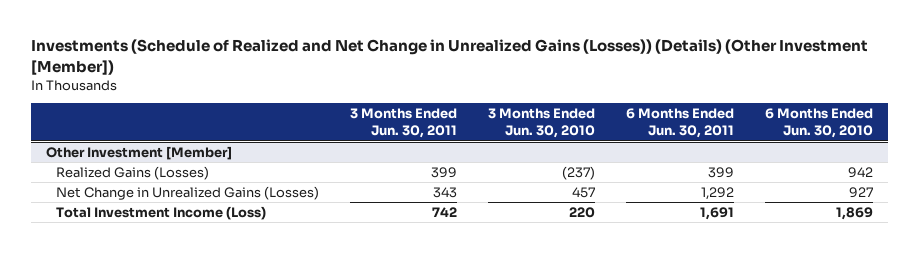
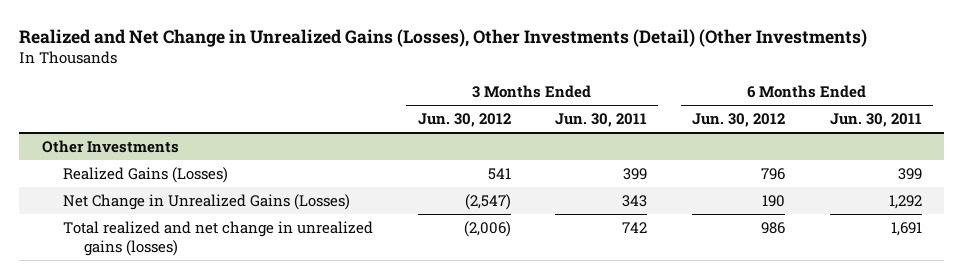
- Investments (Schedule of Realized and Net Change in Unrealized Gains (Losses)) (Details) (Other Investment [Member])
+ Realized and Net Change in Unrealized Gains (Losses), Other Investments (Detail) (Other Investments)
- | 3 Months Ended Jun. 30, 2011 | 3 Months Ended Jun. 30, 2010 | 6 Months Ended Jun. 30, 2011 | 6 Months Ended Jun. 30, 2010
+ | 3 Months Ended Jun. 30, 2012 | 3 Months Ended Jun. 30, 2011 | 6 Months Ended Jun. 30, 2012 | 6 Months Ended Jun. 30, 2011
- Other Investment [Member]
+ Other Investments
- Total Investment Income (Loss) | 742 | 220 | 1,691 | 1,869
+ Total realized and net change in unrealized gains (losses) | (2,006) | 742 | 986 | 1,691

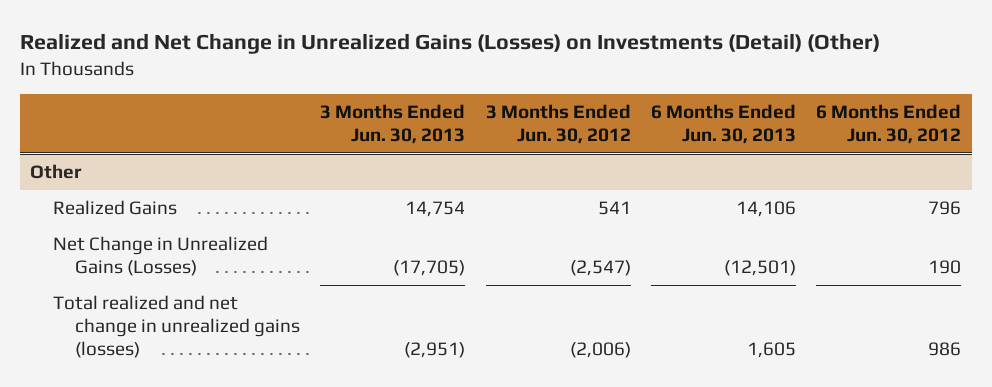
- Realized and Net Change in Unrealized Gains (Losses), Other Investments (Detail) (Other Investments)
+ Realized and Net Change in Unrealized Gains (Losses) on Investments (Detail) (Other)
- | 3 Months Ended Jun. 30, 2012 | 3 Months Ended Jun. 30, 2011 | 6 Months Ended Jun. 30, 2012 | 6 Months Ended Jun. 30, 2011
+ | 3 Months Ended Jun. 30, 2013 | 3 Months Ended Jun. 30, 2012 | 6 Months Ended Jun. 30, 2013 | 6 Months Ended Jun. 30, 2012
- Other Investments
- Realized Gains (Losses) | 541 | 399 | 796 | 399
+ Other
+ Realized Gains | 14,754 | 541 | 14,106 | 796

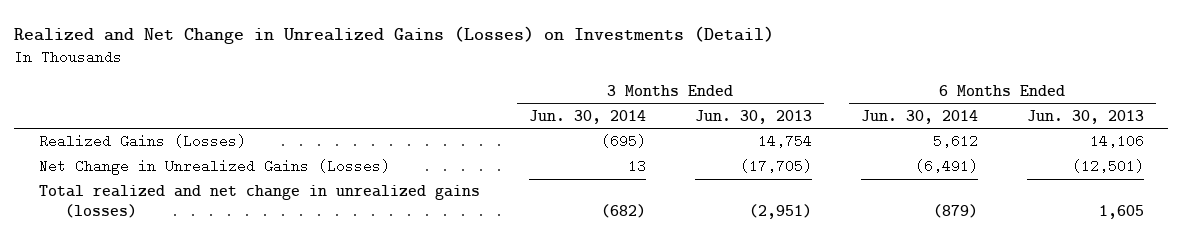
- Realized and Net Change in Unrealized Gains (Losses) on Investments (Detail) (Other)
+ Realized and Net Change in Unrealized Gains (Losses) on Investments (Detail)
- | 3 Months Ended Jun. 30, 2013 | 3 Months Ended Jun. 30, 2012 | 6 Months Ended Jun. 30, 2013 | 6 Months Ended Jun. 30, 2012
+ | 3 Months Ended Jun. 30, 2014 | 3 Months Ended Jun. 30, 2013 | 6 Months Ended Jun. 30, 2014 | 6 Months Ended Jun. 30, 2013
- Other
- Realized Gains | 14,754 | 541 | 14,106 | 796
+ Realized Gains (Losses) | (695) | 14,754 | 5,612 | 14,106

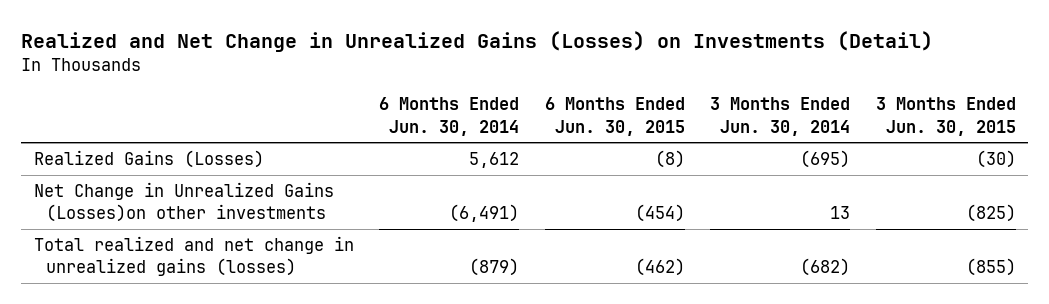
- | 3 Months Ended Jun. 30, 2014 | 3 Months Ended Jun. 30, 2013 | 6 Months Ended Jun. 30, 2014 | 6 Months Ended Jun. 30, 2013
+ | 6 Months Ended Jun. 30, 2014 | 6 Months Ended Jun. 30, 2015 | 3 Months Ended Jun. 30, 2014 | 3 Months Ended Jun. 30, 2015
- Net Change in Unrealized Gains (Losses) | 13 | (17,705) | (6,491) | (12,501)
+ Net Change in Unrealized Gains (Losses)on other investments | (6,491) | (454) | 13 | (825)

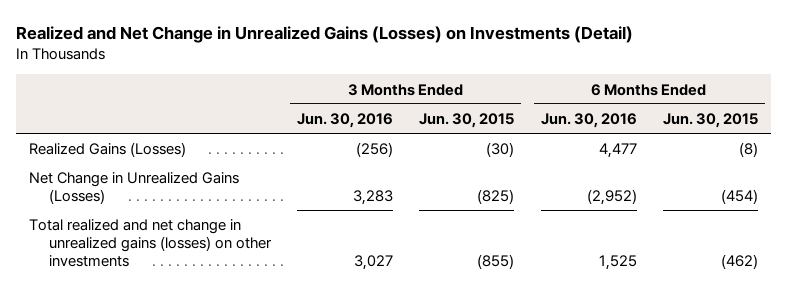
- | 6 Months Ended Jun. 30, 2014 | 6 Months Ended Jun. 30, 2015 | 3 Months Ended Jun. 30, 2014 | 3 Months Ended Jun. 30, 2015
+ | 3 Months Ended Jun. 30, 2016 | 3 Months Ended Jun. 30, 2015 | 6 Months Ended Jun. 30, 2016 | 6 Months Ended Jun. 30, 2015
- Net Change in Unrealized Gains (Losses)on other investments | (6,491) | (454) | 13 | (825)
- Total realized and net change in unrealized gains (losses) | (879) | (462) | (682) | (855)
+ Net Change in Unrealized Gains (Losses) | 3,283 | (825) | (2,952) | (454)
+ Total realized and net change in unrealized gains (losses) on other investments | 3,027 | (855) | 1,525 | (462)

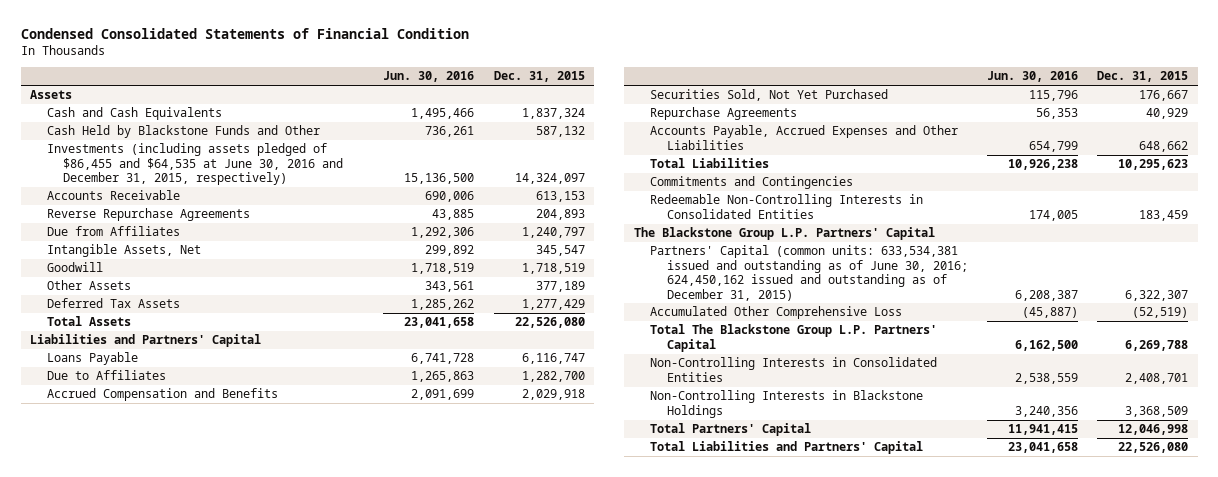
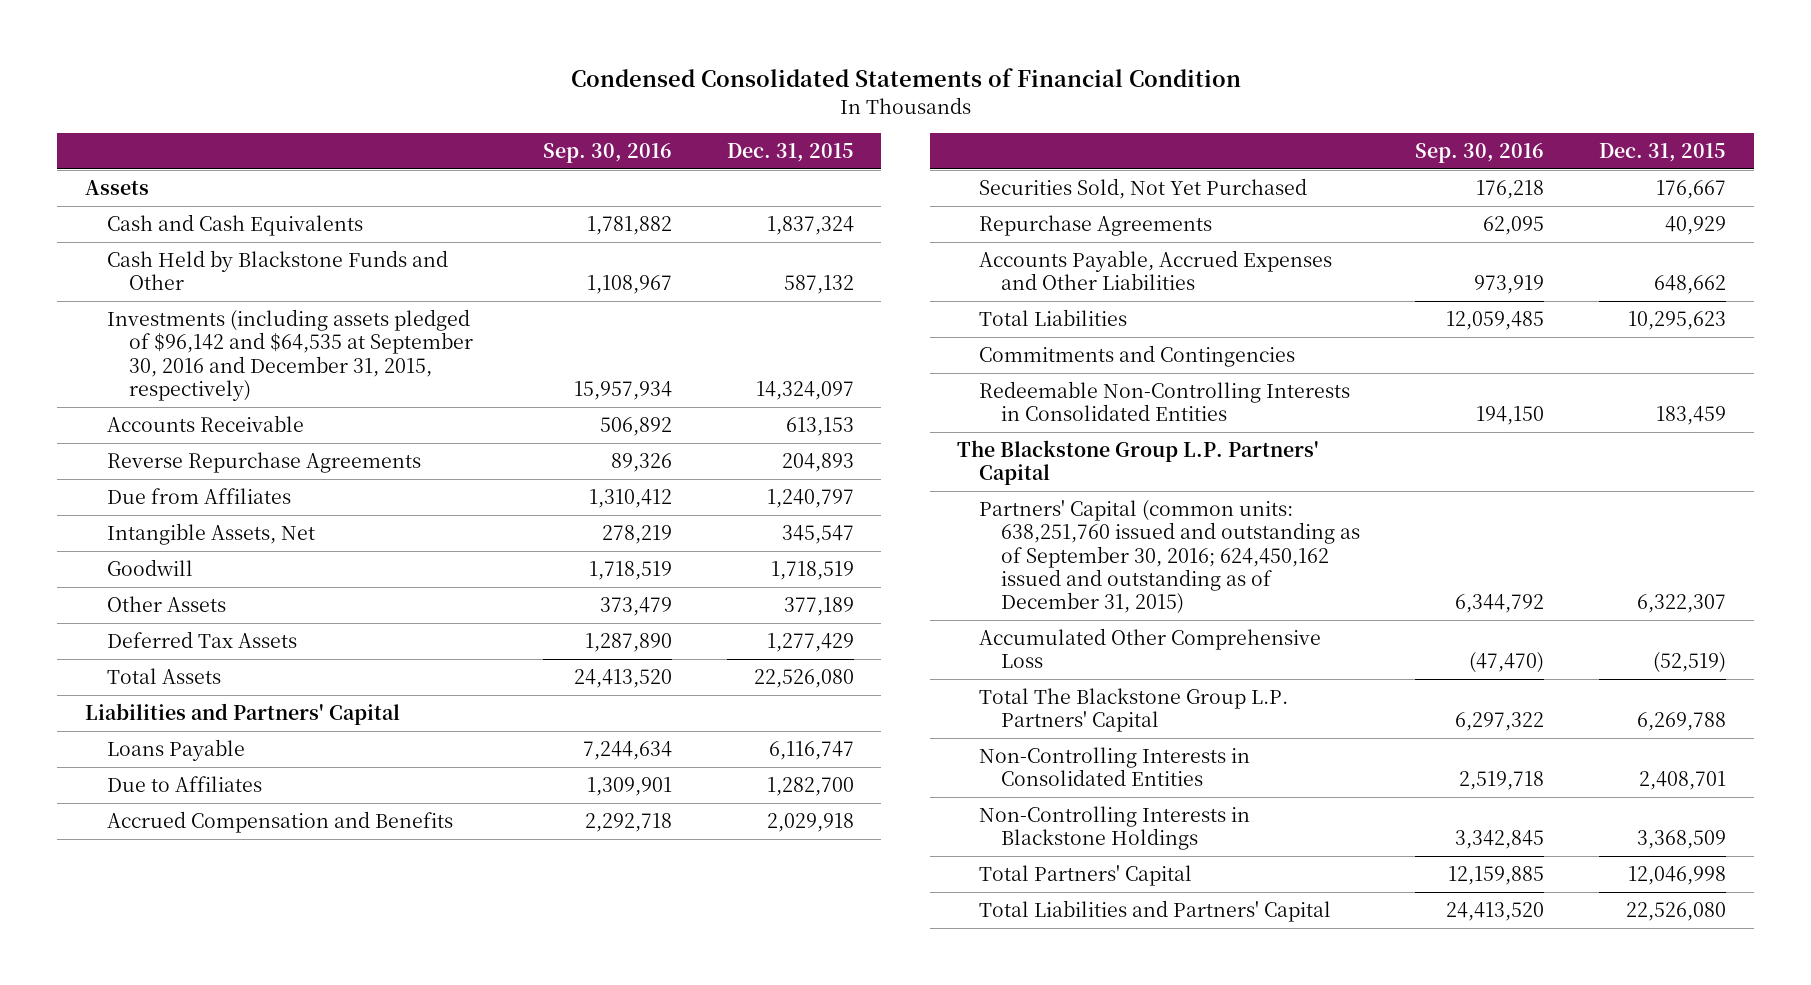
- | Jun. 30, 2016 | Dec. 31, 2015
+ | Sep. 30, 2016 | Dec. 31, 2015
- Investments (including assets pledged of $86,455 and $64,535 at June 30, 2016 and December 31, 2015, respectively) | 15,136,500 | 14,324,097
+ Investments (including assets pledged of $96,142 and $64,535 at September 30, 2016 and December 31, 2015, respectively) | 15,957,934 | 14,324,097
- Partners' Capital (common units: 633,534,381 issued and outstanding as of June 30, 2016; 624,450,162 issued and outstanding as of December 31, 2015) | 6,208,387 | 6,322,307
+ Partners' Capital (common units: 638,251,760 issued and outstanding as of September 30, 2016; 624,450,162 issued and outstanding as of December 31, 2015) | 6,344,792 | 6,322,307

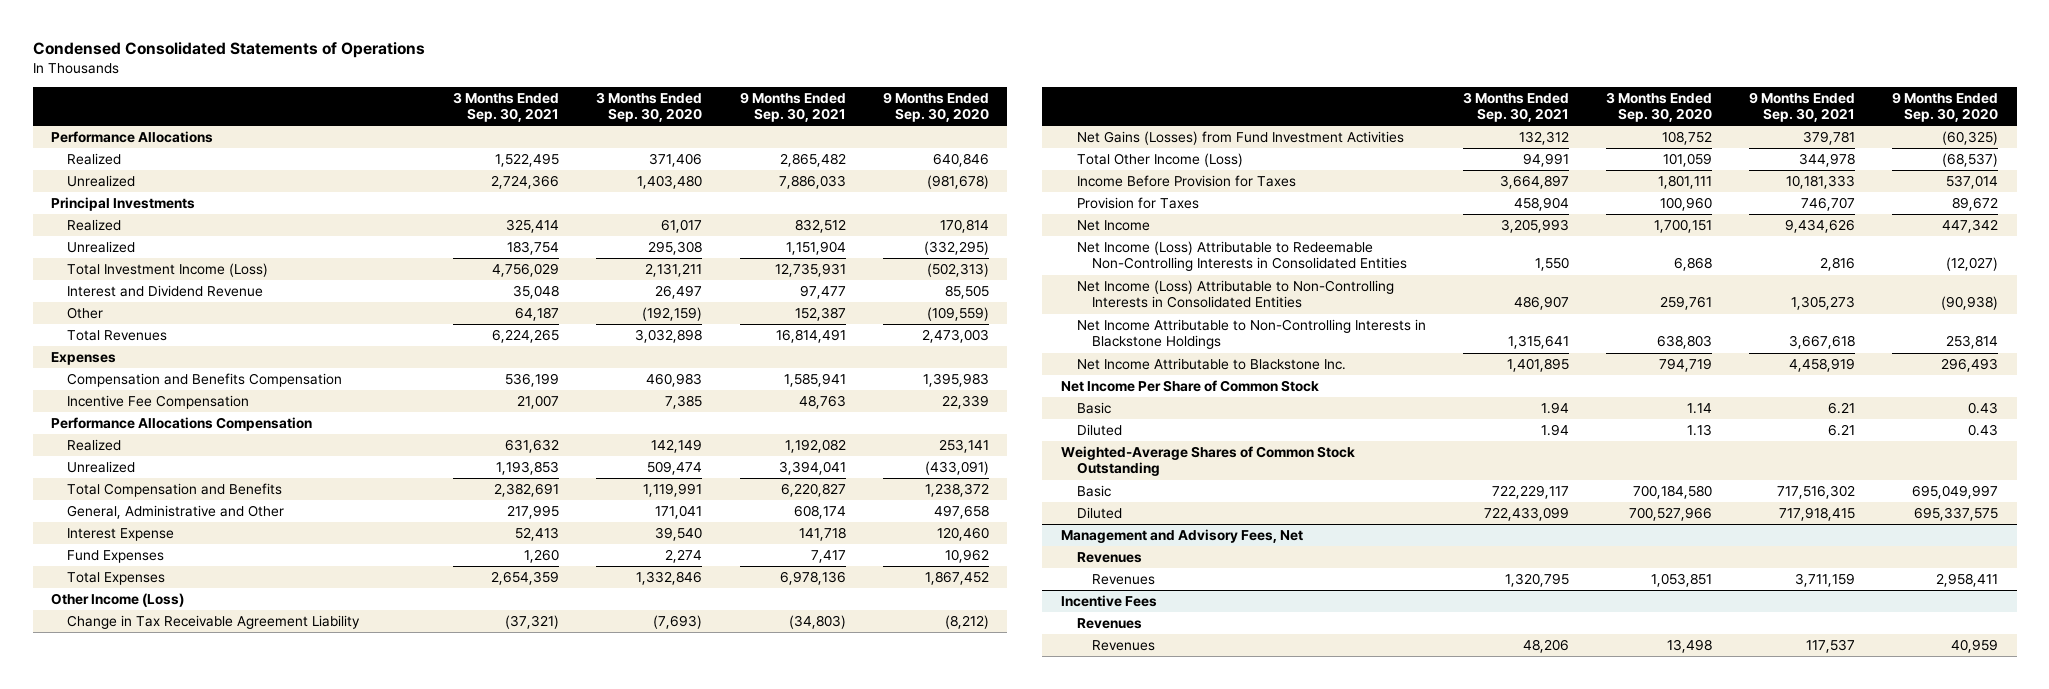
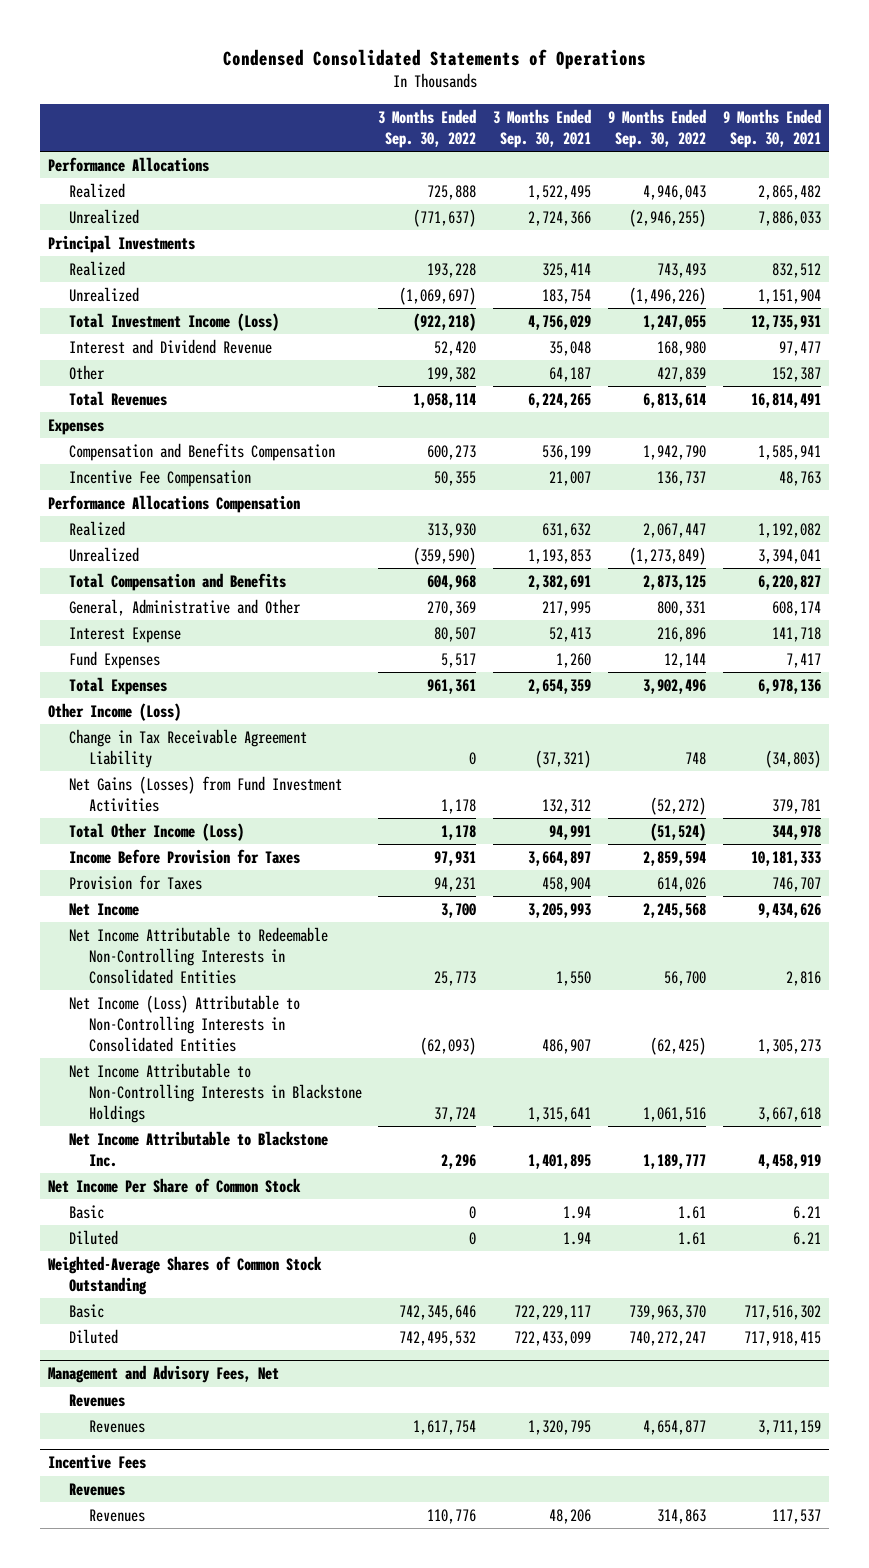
- | 3 Months Ended Sep. 30, 2021 | 3 Months Ended Sep. 30, 2020 | 9 Months Ended Sep. 30, 2021 | 9 Months Ended Sep. 30, 2020
+ | 3 Months Ended Sep. 30, 2022 | 3 Months Ended Sep. 30, 2021 | 9 Months Ended Sep. 30, 2022 | 9 Months Ended Sep. 30, 2021
- Net Income (Loss) Attributable to Redeemable Non-Controlling Interests in Consolidated Entities | 1,550 | 6,868 | 2,816 | (12,027)
+ Net Income Attributable to Redeemable Non-Controlling Interests in Consolidated Entities | 25,773 | 1,550 | 56,700 | 2,816

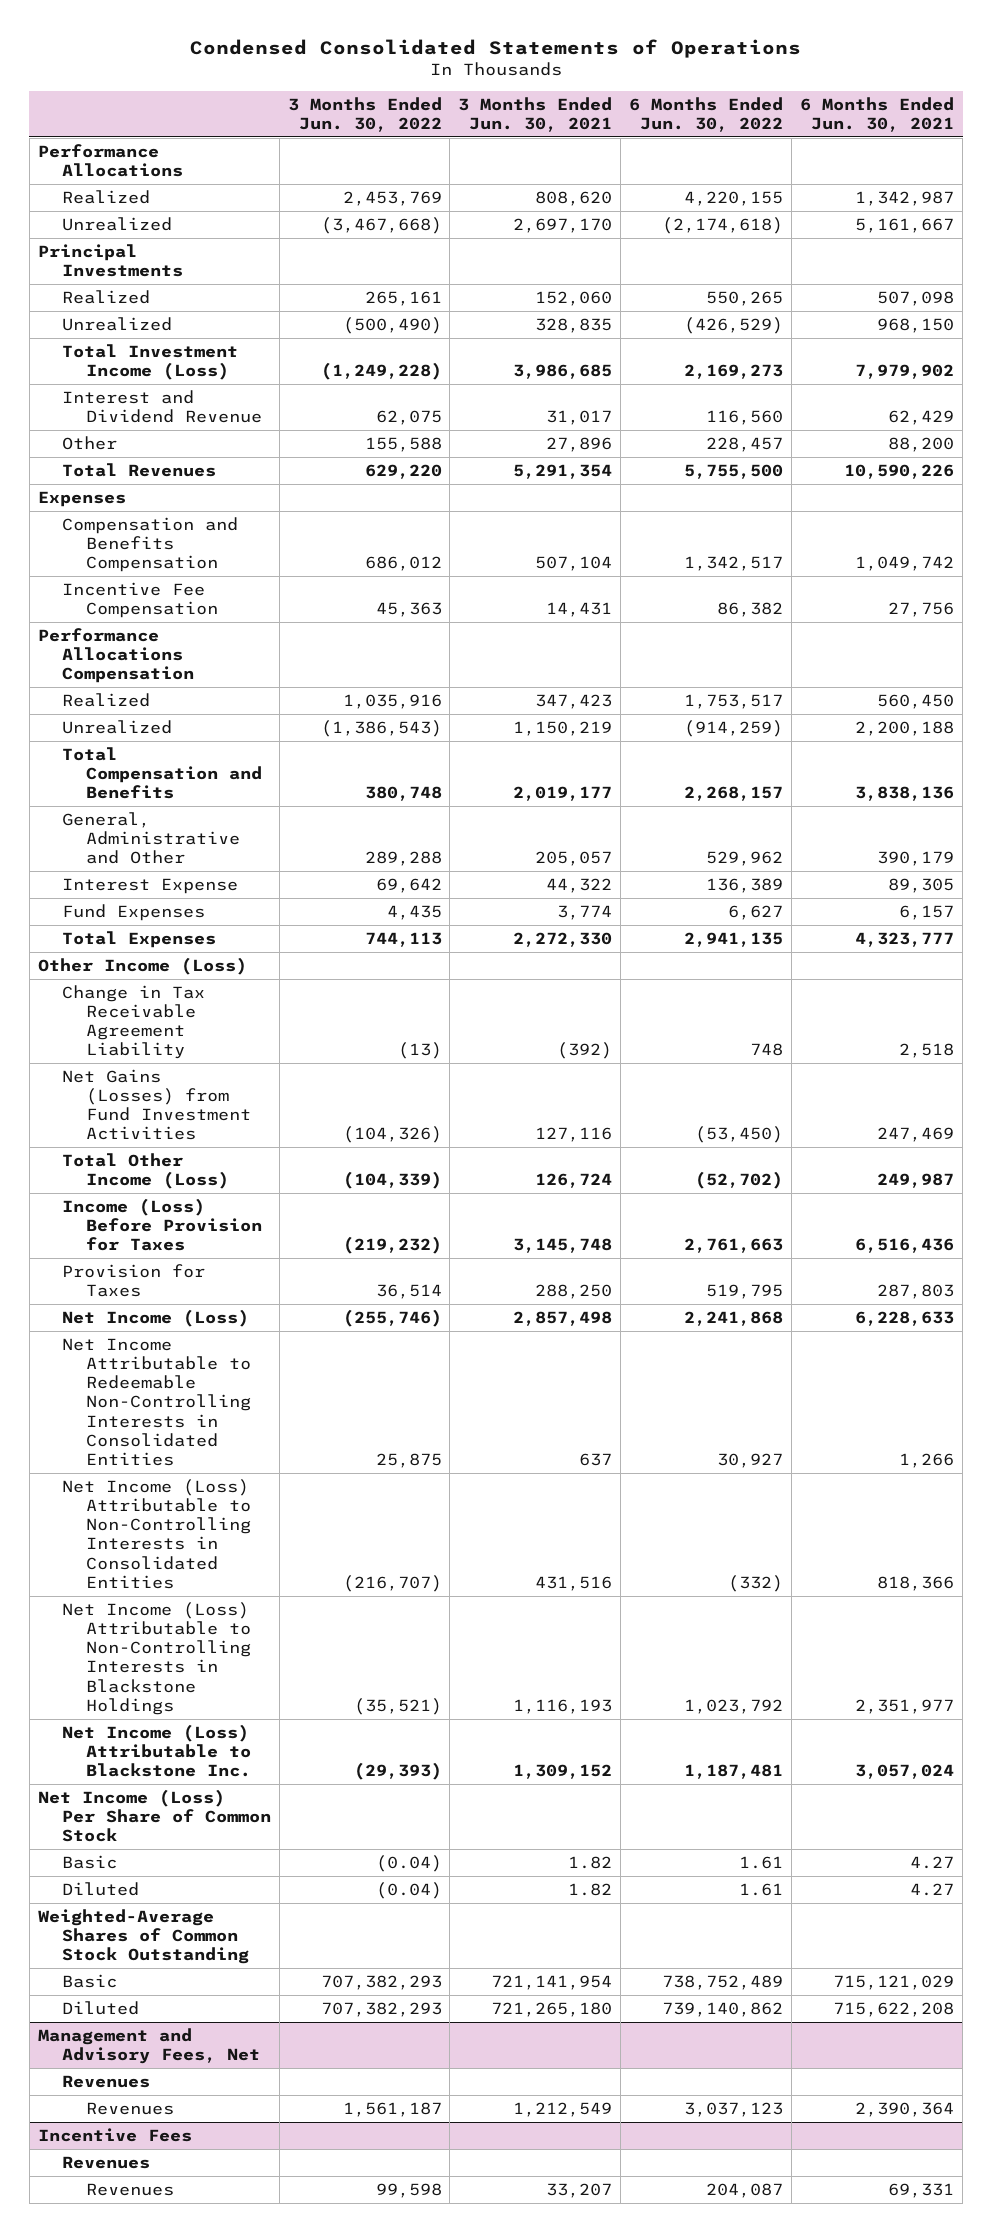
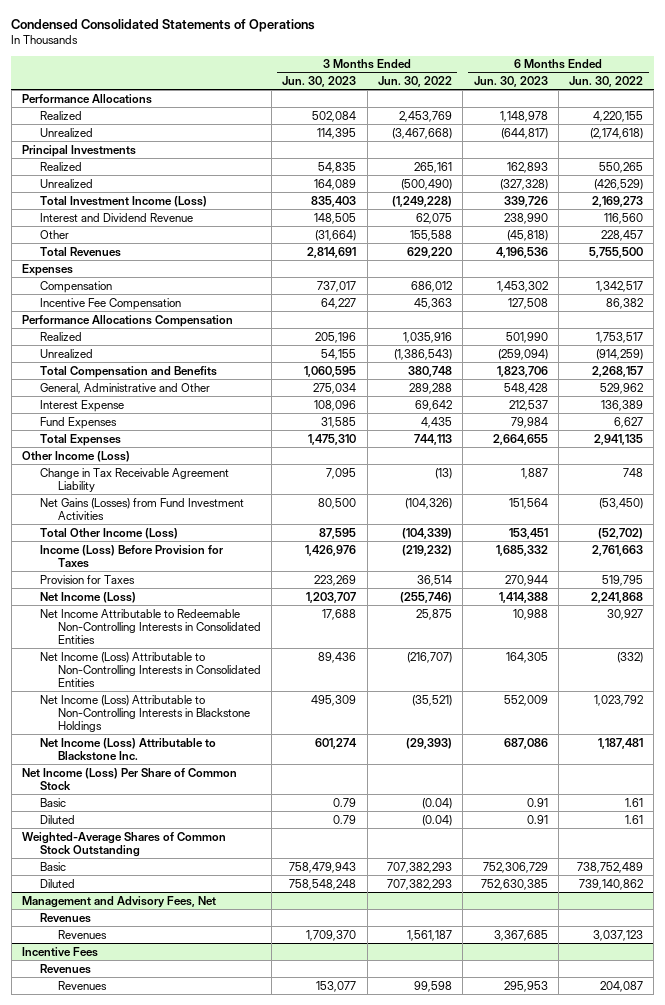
- | 3 Months Ended Jun. 30, 2022 | 3 Months Ended Jun. 30, 2021 | 6 Months Ended Jun. 30, 2022 | 6 Months Ended Jun. 30, 2021
+ | 3 Months Ended Jun. 30, 2023 | 3 Months Ended Jun. 30, 2022 | 6 Months Ended Jun. 30, 2023 | 6 Months Ended Jun. 30, 2022
- Compensation and Benefits Compensation | 686,012 | 507,104 | 1,342,517 | 1,049,742
+ Compensation | 737,017 | 686,012 | 1,453,302 | 1,342,517

